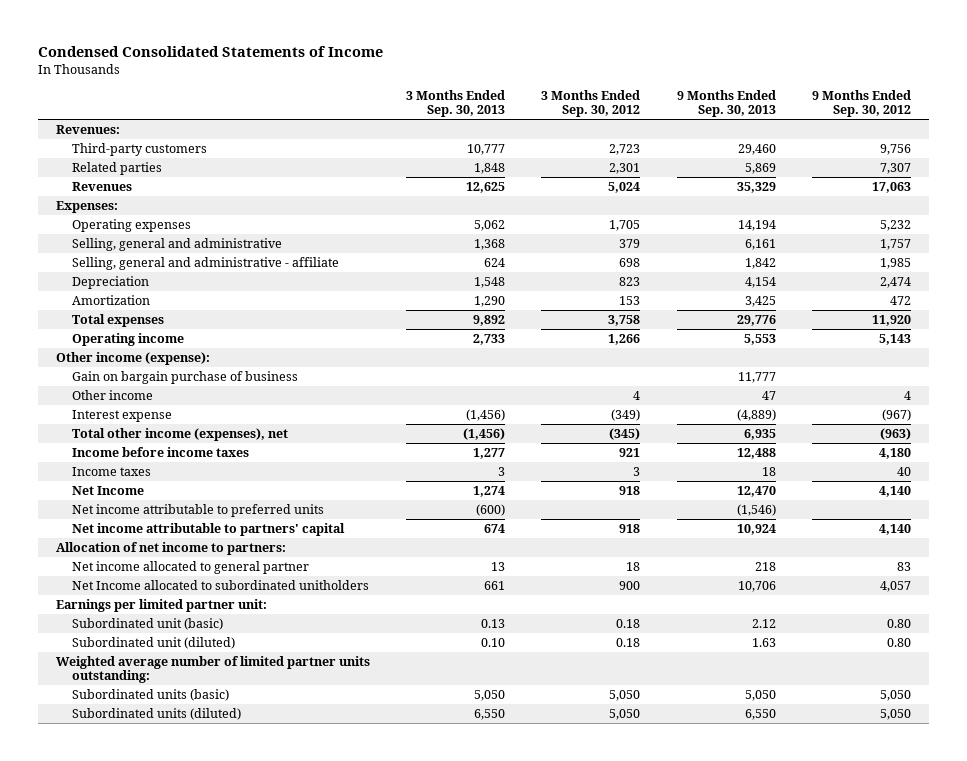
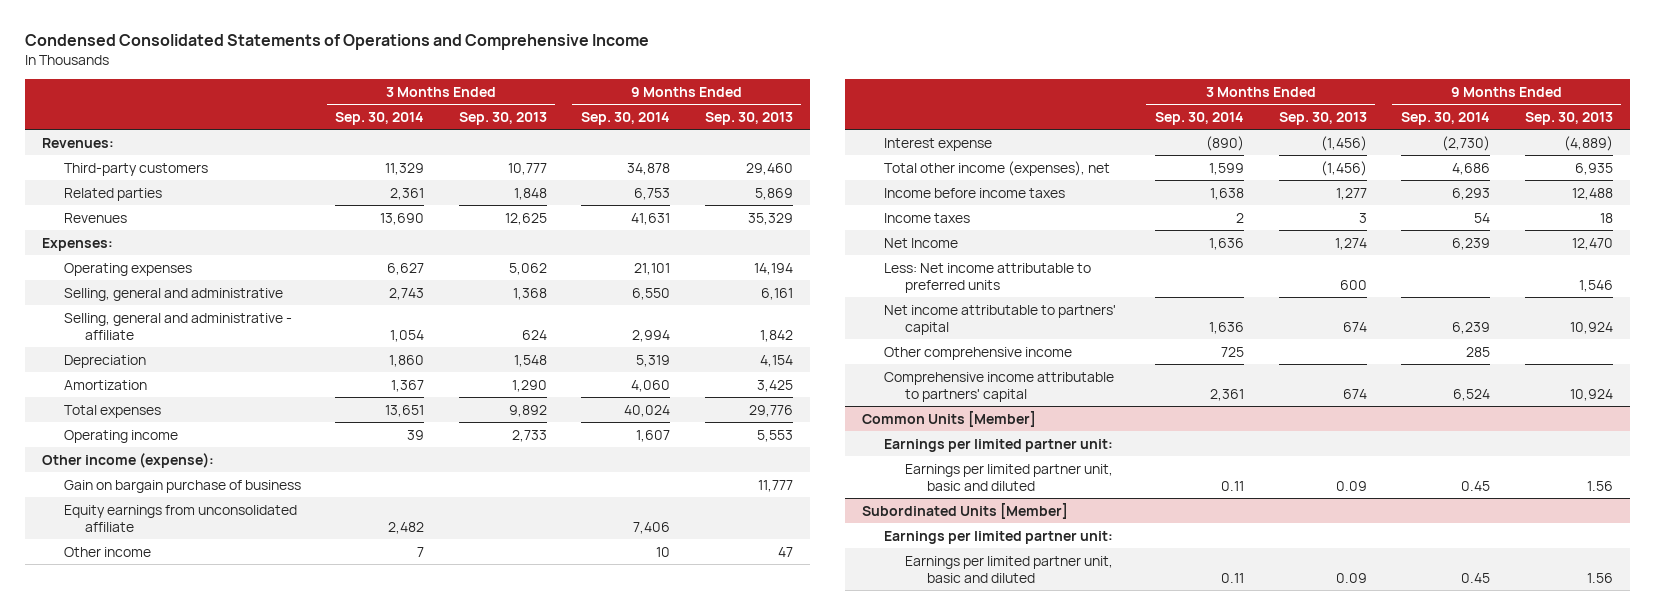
- Condensed Consolidated Statements of Income
+ Condensed Consolidated Statements of Operations and Comprehensive Income
- | 3 Months Ended Sep. 30, 2013 | 3 Months Ended Sep. 30, 2012 | 9 Months Ended Sep. 30, 2013 | 9 Months Ended Sep. 30, 2012
+ | 3 Months Ended Sep. 30, 2014 | 3 Months Ended Sep. 30, 2013 | 9 Months Ended Sep. 30, 2014 | 9 Months Ended Sep. 30, 2013
+ Equity earnings from unconsolidated affiliate | 2,482 | | 7,406 |
- Net income attributable to preferred units | (600) | | (1,546) |
+ Less: Net income attributable to preferred units | | 600 | | 1,546
- Allocation of net income to partners:
- Net income allocated to general partner | 13 | 18 | 218 | 83
- Net Income allocated to subordinated unitholders | 661 | 900 | 10,706 | 4,057
+ Other comprehensive income | 725 | | 285 |
+ Comprehensive income attributable to partners' capital | 2,361 | 674 | 6,524 | 10,924
+ Common Units [Member]
- Subordinated unit (basic) | 0.13 | 0.18 | 2.12 | 0.80
- Subordinated unit (diluted) | 0.10 | 0.18 | 1.63 | 0.80
- Weighted average number of limited partner units outstanding:
- Subordinated units (basic) | 5,050 | 5,050 | 5,050 | 5,050
- Subordinated units (diluted) | 6,550 | 5,050 | 6,550 | 5,050
+ Earnings per limited partner unit, basic and diluted | 0.11 | 0.09 | 0.45 | 1.56
+ Subordinated Units [Member]
+ Earnings per limited partner unit:
+ Earnings per limited partner unit, basic and diluted | 0.11 | 0.09 | 0.45 | 1.56

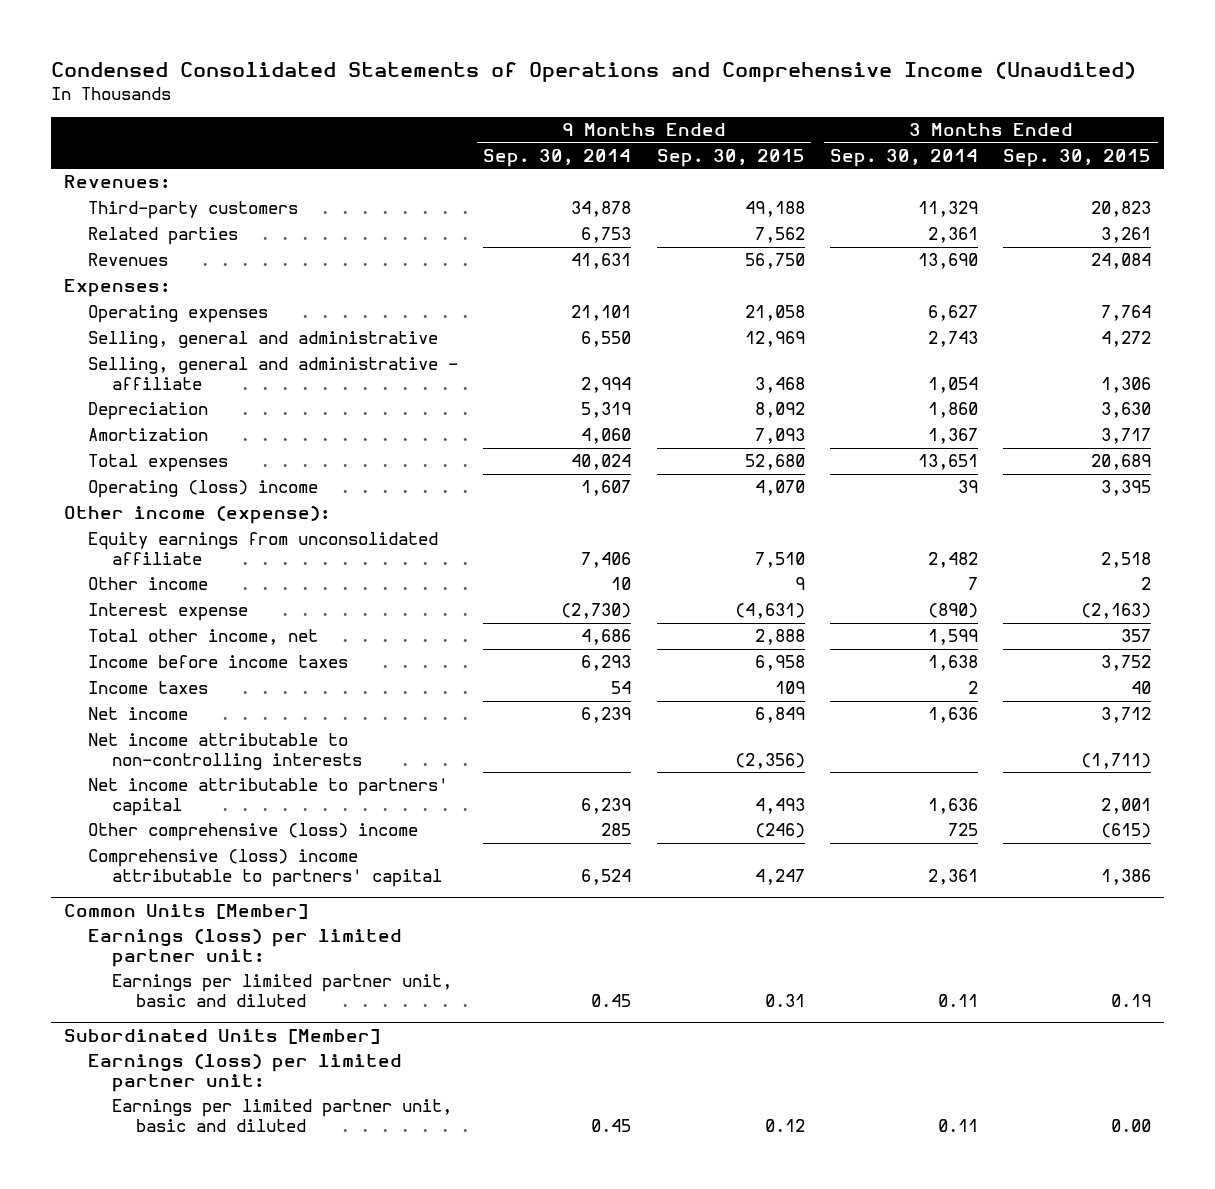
- Condensed Consolidated Statements of Operations and Comprehensive Income
+ Condensed Consolidated Statements of Operations and Comprehensive Income (Unaudited)
- | 3 Months Ended Sep. 30, 2014 | 3 Months Ended Sep. 30, 2013 | 9 Months Ended Sep. 30, 2014 | 9 Months Ended Sep. 30, 2013
+ | 9 Months Ended Sep. 30, 2014 | 9 Months Ended Sep. 30, 2015 | 3 Months Ended Sep. 30, 2014 | 3 Months Ended Sep. 30, 2015
- Operating income | 39 | 2,733 | 1,607 | 5,553
+ Operating (loss) income | 1,607 | 4,070 | 39 | 3,395
- Gain on bargain purchase of business | | | | 11,777
- Total other income (expenses), net | 1,599 | (1,456) | 4,686 | 6,935
+ Total other income, net | 4,686 | 2,888 | 1,599 | 357
- Net Income | 1,636 | 1,274 | 6,239 | 12,470
- Less: Net income attributable to preferred units | | 600 | | 1,546
+ Net income | 6,239 | 6,849 | 1,636 | 3,712
+ Net income attributable to non-controlling interests | | (2,356) | | (1,711)
- Other comprehensive income | 725 | | 285 |
- Comprehensive income attributable to partners' capital | 2,361 | 674 | 6,524 | 10,924
+ Other comprehensive (loss) income | 285 | (246) | 725 | (615)
+ Comprehensive (loss) income attributable to partners' capital | 6,524 | 4,247 | 2,361 | 1,386
@ Common Units [Member]
- Earnings per limited partner unit:
+ Earnings (loss) per limited partner unit:
@ Subordinated Units [Member]
- Earnings per limited partner unit:
+ Earnings (loss) per limited partner unit:

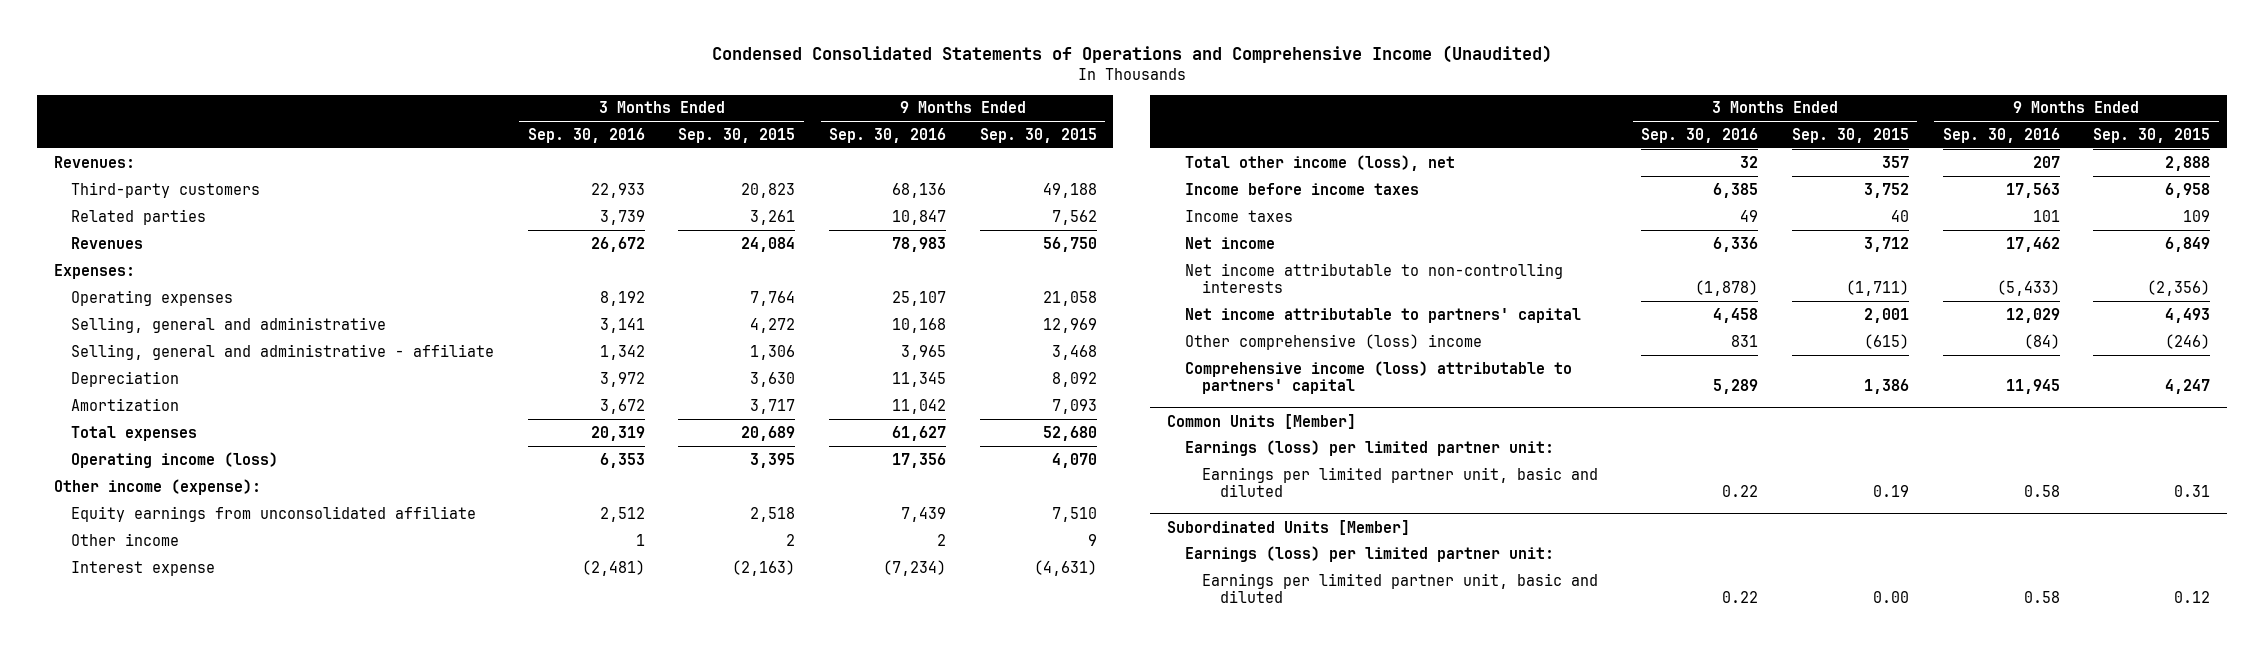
- | 9 Months Ended Sep. 30, 2014 | 9 Months Ended Sep. 30, 2015 | 3 Months Ended Sep. 30, 2014 | 3 Months Ended Sep. 30, 2015
+ | 3 Months Ended Sep. 30, 2016 | 3 Months Ended Sep. 30, 2015 | 9 Months Ended Sep. 30, 2016 | 9 Months Ended Sep. 30, 2015
- Operating (loss) income | 1,607 | 4,070 | 39 | 3,395
+ Operating income (loss) | 6,353 | 3,395 | 17,356 | 4,070
- Total other income, net | 4,686 | 2,888 | 1,599 | 357
+ Total other income (loss), net | 32 | 357 | 207 | 2,888
- Comprehensive (loss) income attributable to partners' capital | 6,524 | 4,247 | 2,361 | 1,386
+ Comprehensive income (loss) attributable to partners' capital | 5,289 | 1,386 | 11,945 | 4,247

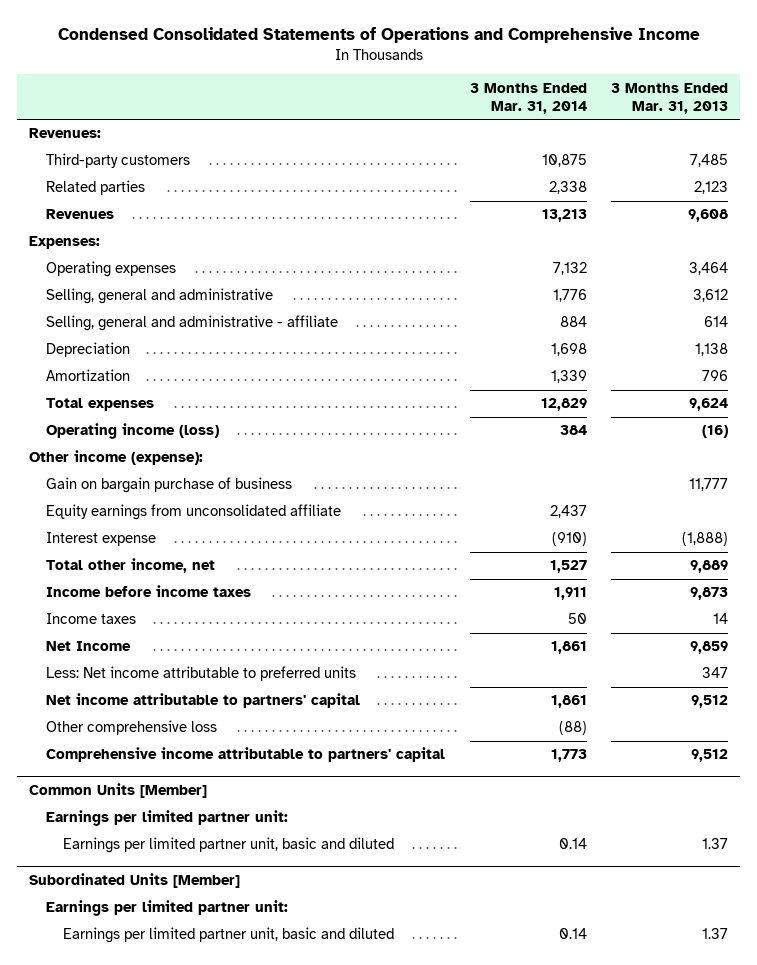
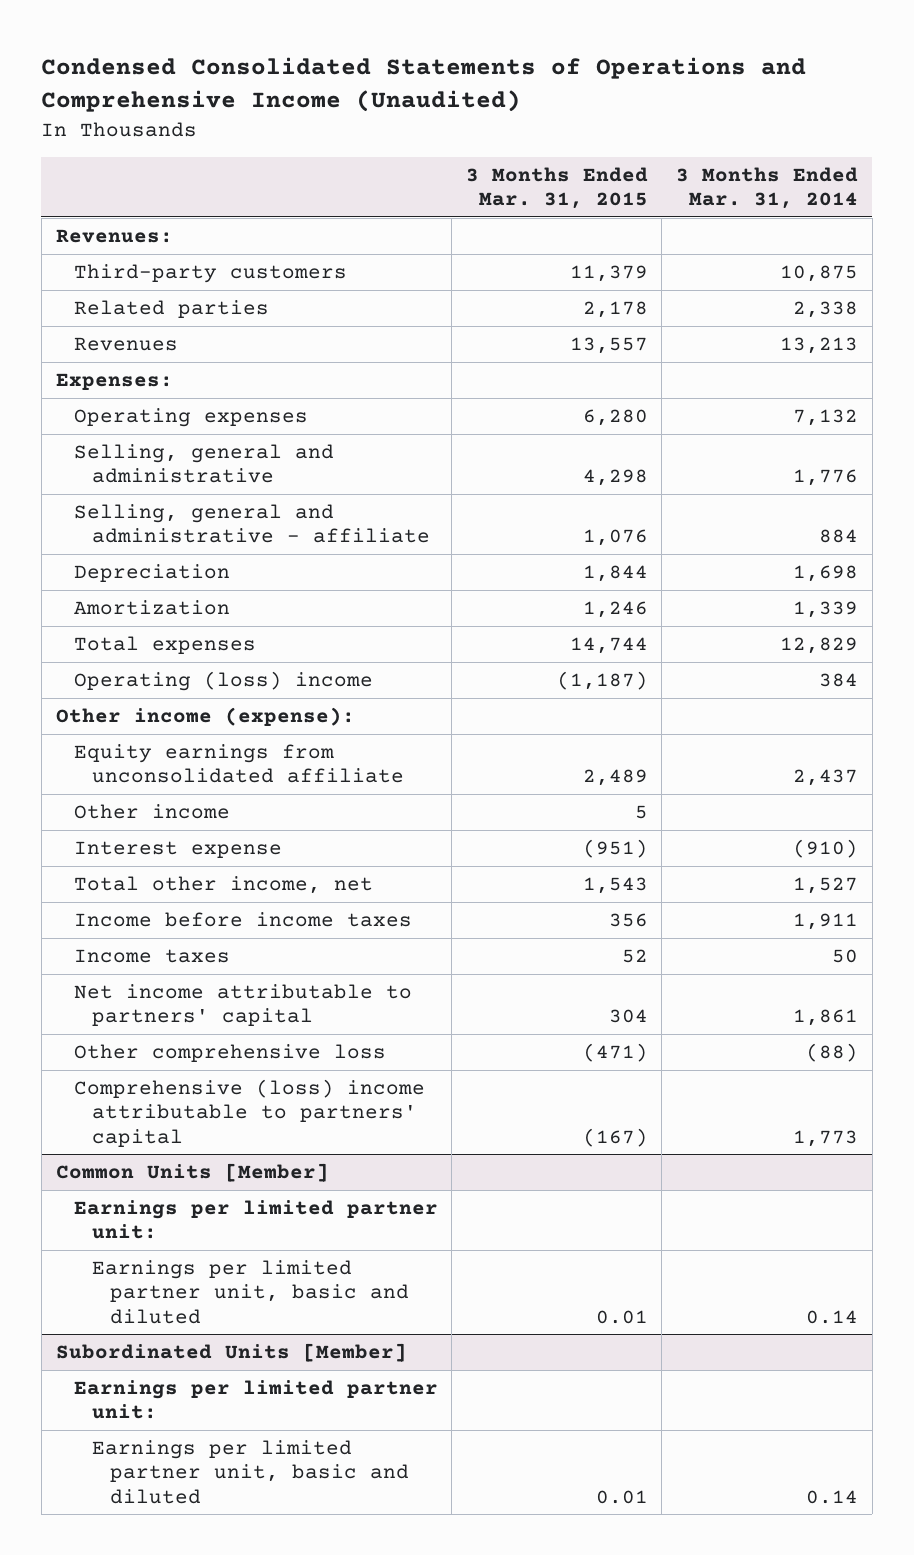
- Condensed Consolidated Statements of Operations and Comprehensive Income
+ Condensed Consolidated Statements of Operations and Comprehensive Income (Unaudited)
- | 3 Months Ended Mar. 31, 2014 | 3 Months Ended Mar. 31, 2013
+ | 3 Months Ended Mar. 31, 2015 | 3 Months Ended Mar. 31, 2014
- Operating income (loss) | 384 | (16)
+ Operating (loss) income | (1,187) | 384
- Gain on bargain purchase of business | | 11,777
+ Other income | 5 |
- Net Income | 1,861 | 9,859
- Less: Net income attributable to preferred units | | 347
- Comprehensive income attributable to partners' capital | 1,773 | 9,512
+ Comprehensive (loss) income attributable to partners' capital | (167) | 1,773

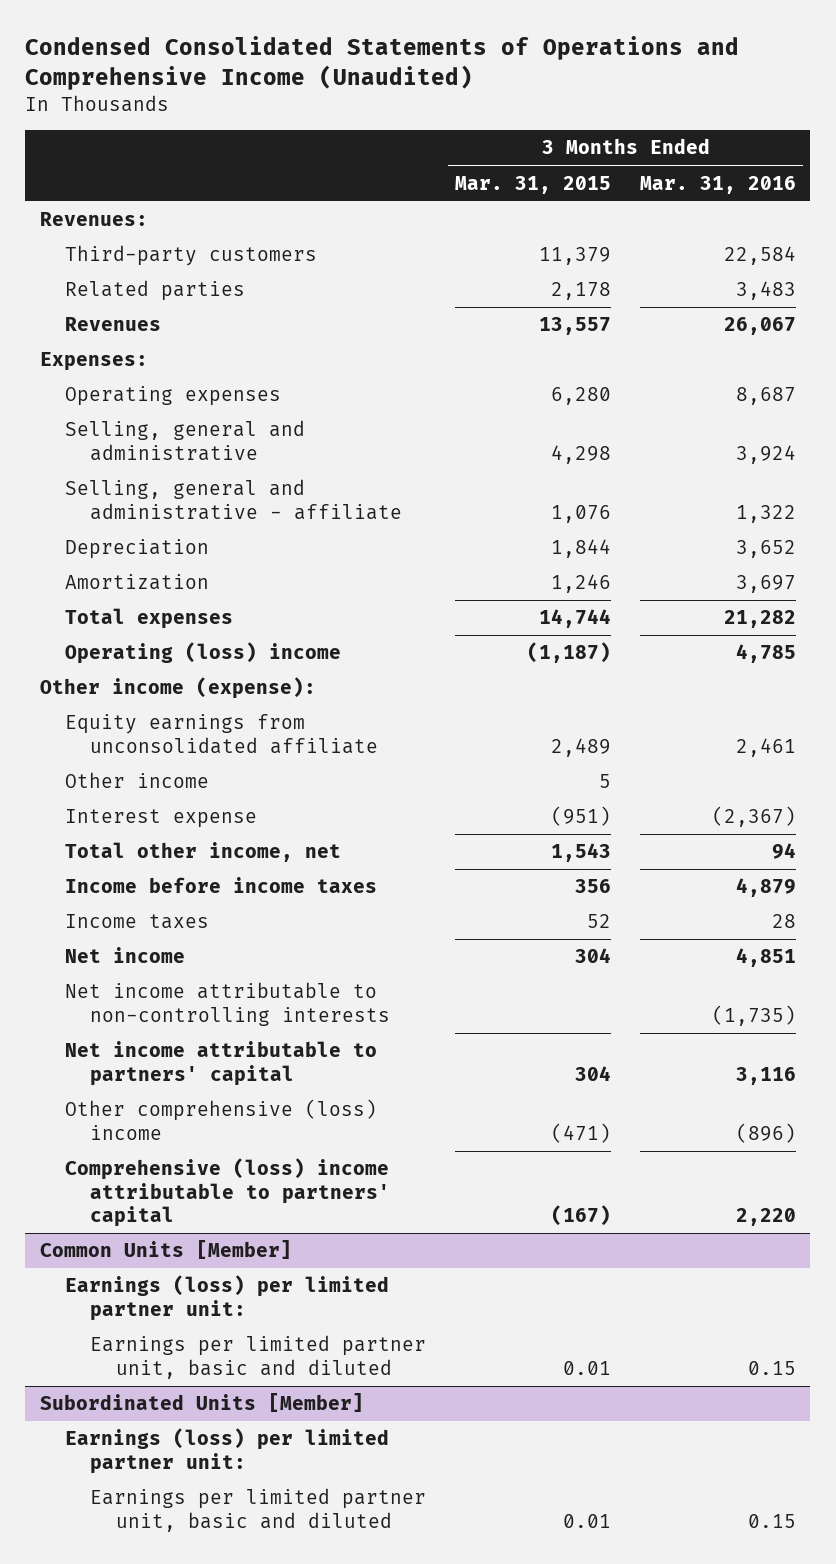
- | 3 Months Ended Mar. 31, 2015 | 3 Months Ended Mar. 31, 2014
+ | 3 Months Ended Mar. 31, 2015 | 3 Months Ended Mar. 31, 2016
+ Net income | 304 | 4,851
+ Net income attributable to non-controlling interests | | (1,735)
- Other comprehensive loss | (471) | (88)
+ Other comprehensive (loss) income | (471) | (896)
@ Common Units [Member]
- Earnings per limited partner unit:
+ Earnings (loss) per limited partner unit:
@ Subordinated Units [Member]
- Earnings per limited partner unit:
+ Earnings (loss) per limited partner unit:

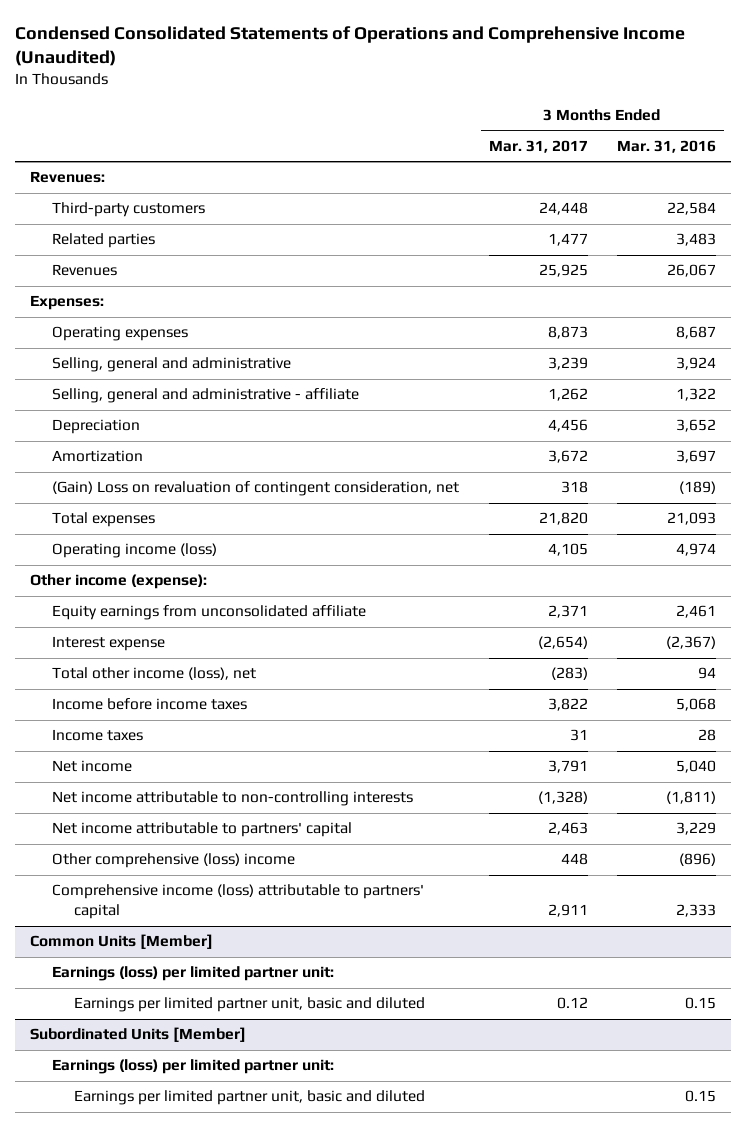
- | 3 Months Ended Mar. 31, 2015 | 3 Months Ended Mar. 31, 2016
+ | 3 Months Ended Mar. 31, 2017 | 3 Months Ended Mar. 31, 2016
- Total expenses | 14,744 | 21,282
- Operating (loss) income | (1,187) | 4,785
+ (Gain) Loss on revaluation of contingent consideration, net | 318 | (189)
+ Total expenses | 21,820 | 21,093
+ Operating income (loss) | 4,105 | 4,974
- Other income | 5 |
- Total other income, net | 1,543 | 94
- Income before income taxes | 356 | 4,879
+ Total other income (loss), net | (283) | 94
+ Income before income taxes | 3,822 | 5,068
- Net income | 304 | 4,851
- Net income attributable to non-controlling interests | | (1,735)
- Net income attributable to partners' capital | 304 | 3,116
+ Net income | 3,791 | 5,040
+ Net income attributable to non-controlling interests | (1,328) | (1,811)
+ Net income attributable to partners' capital | 2,463 | 3,229
- Comprehensive (loss) income attributable to partners' capital | (167) | 2,220
+ Comprehensive income (loss) attributable to partners' capital | 2,911 | 2,333

